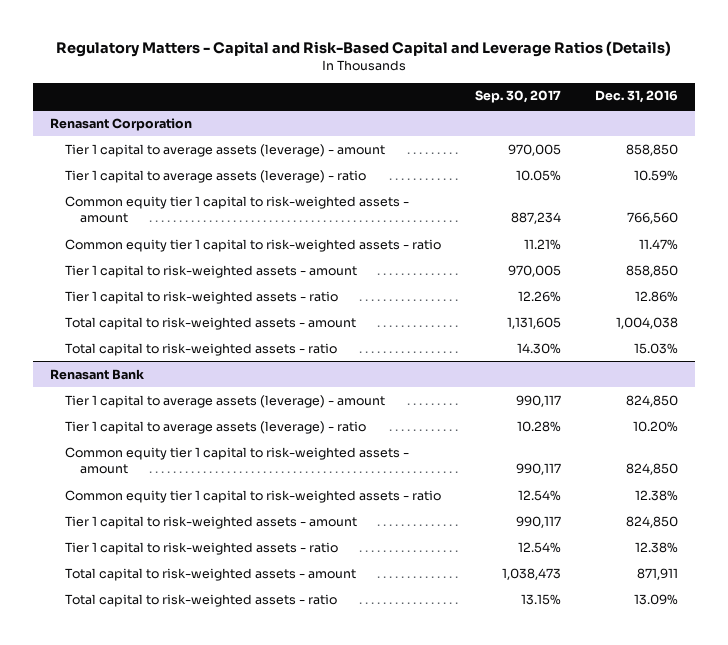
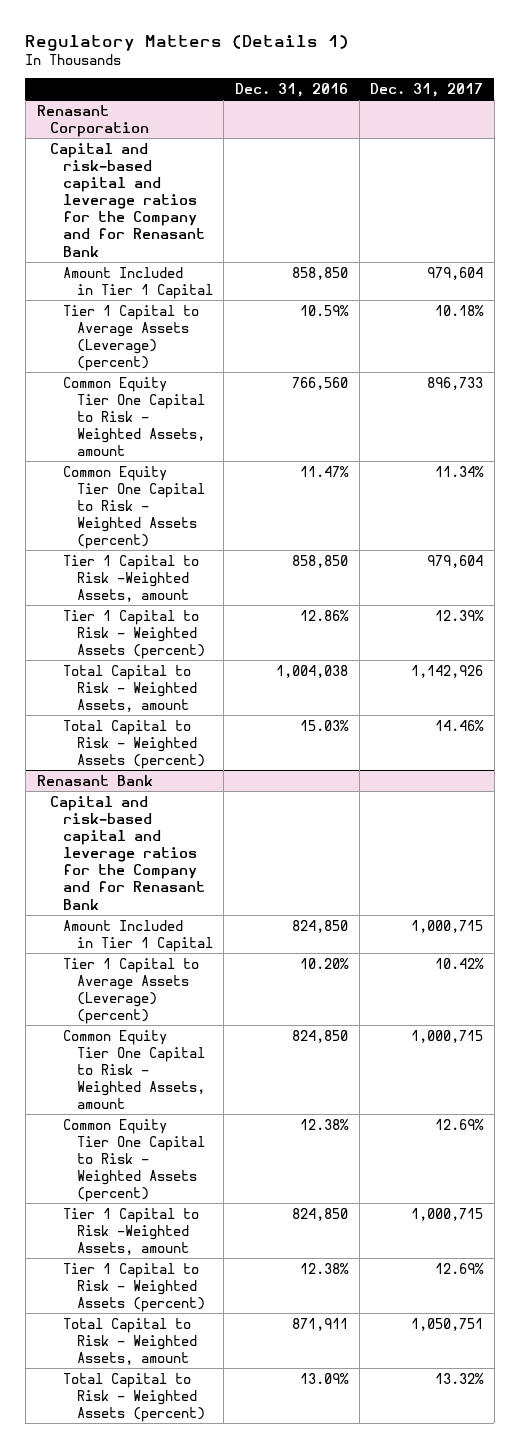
- Regulatory Matters - Capital and Risk-Based Capital and Leverage Ratios (Details)
+ Regulatory Matters (Details 1)
- | Sep. 30, 2017 | Dec. 31, 2016
+ | Dec. 31, 2016 | Dec. 31, 2017
@ Renasant Corporation
- Tier 1 capital to average assets (leverage) - amount | 970,005 | 858,850
- Tier 1 capital to average assets (leverage) - ratio | 10.05% | 10.59%
- Common equity tier 1 capital to risk-weighted assets - amount | 887,234 | 766,560
- Common equity tier 1 capital to risk-weighted assets - ratio | 11.21% | 11.47%
- Tier 1 capital to risk-weighted assets - amount | 970,005 | 858,850
- Tier 1 capital to risk-weighted assets - ratio | 12.26% | 12.86%
- Total capital to risk-weighted assets - amount | 1,131,605 | 1,004,038
- Total capital to risk-weighted assets - ratio | 14.30% | 15.03%
+ Capital and risk-based capital and leverage ratios for the Company and for Renasant Bank
+ Amount Included in Tier 1 Capital | 858,850 | 979,604
+ Tier 1 Capital to Average Assets (Leverage) (percent) | 10.59% | 10.18%
+ Common Equity Tier One Capital to Risk - Weighted Assets, amount | 766,560 | 896,733
+ Common Equity Tier One Capital to Risk - Weighted Assets (percent) | 11.47% | 11.34%
+ Tier 1 Capital to Risk -Weighted Assets, amount | 858,850 | 979,604
+ Tier 1 Capital to Risk - Weighted Assets (percent) | 12.86% | 12.39%
+ Total Capital to Risk - Weighted Assets, amount | 1,004,038 | 1,142,926
+ Total Capital to Risk - Weighted Assets (percent) | 15.03% | 14.46%
@ Renasant Bank
- Tier 1 capital to average assets (leverage) - amount | 990,117 | 824,850
- Tier 1 capital to average assets (leverage) - ratio | 10.28% | 10.20%
- Common equity tier 1 capital to risk-weighted assets - amount | 990,117 | 824,850
- Common equity tier 1 capital to risk-weighted assets - ratio | 12.54% | 12.38%
- Tier 1 capital to risk-weighted assets - amount | 990,117 | 824,850
- Tier 1 capital to risk-weighted assets - ratio | 12.54% | 12.38%
- Total capital to risk-weighted assets - amount | 1,038,473 | 871,911
- Total capital to risk-weighted assets - ratio | 13.15% | 13.09%
+ Capital and risk-based capital and leverage ratios for the Company and for Renasant Bank
+ Amount Included in Tier 1 Capital | 824,850 | 1,000,715
+ Tier 1 Capital to Average Assets (Leverage) (percent) | 10.20% | 10.42%
+ Common Equity Tier One Capital to Risk - Weighted Assets, amount | 824,850 | 1,000,715
+ Common Equity Tier One Capital to Risk - Weighted Assets (percent) | 12.38% | 12.69%
+ Tier 1 Capital to Risk -Weighted Assets, amount | 824,850 | 1,000,715
+ Tier 1 Capital to Risk - Weighted Assets (percent) | 12.38% | 12.69%
+ Total Capital to Risk - Weighted Assets, amount | 871,911 | 1,050,751
+ Total Capital to Risk - Weighted Assets (percent) | 13.09% | 13.32%

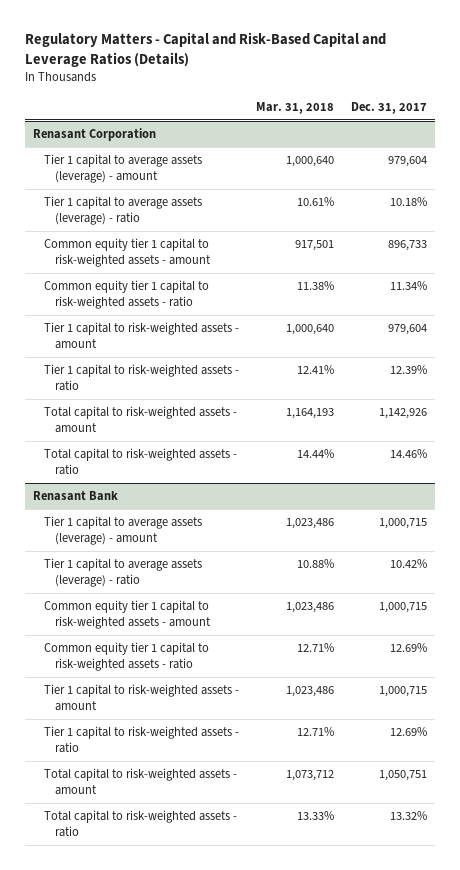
- Regulatory Matters (Details 1)
+ Regulatory Matters - Capital and Risk-Based Capital and Leverage Ratios (Details)
- | Dec. 31, 2016 | Dec. 31, 2017
+ | Mar. 31, 2018 | Dec. 31, 2017
@ Renasant Corporation
- Capital and risk-based capital and leverage ratios for the Company and for Renasant Bank
- Amount Included in Tier 1 Capital | 858,850 | 979,604
- Tier 1 Capital to Average Assets (Leverage) (percent) | 10.59% | 10.18%
- Common Equity Tier One Capital to Risk - Weighted Assets, amount | 766,560 | 896,733
- Common Equity Tier One Capital to Risk - Weighted Assets (percent) | 11.47% | 11.34%
- Tier 1 Capital to Risk -Weighted Assets, amount | 858,850 | 979,604
- Tier 1 Capital to Risk - Weighted Assets (percent) | 12.86% | 12.39%
- Total Capital to Risk - Weighted Assets, amount | 1,004,038 | 1,142,926
- Total Capital to Risk - Weighted Assets (percent) | 15.03% | 14.46%
+ Tier 1 capital to average assets (leverage) - amount | 1,000,640 | 979,604
+ Tier 1 capital to average assets (leverage) - ratio | 10.61% | 10.18%
+ Common equity tier 1 capital to risk-weighted assets - amount | 917,501 | 896,733
+ Common equity tier 1 capital to risk-weighted assets - ratio | 11.38% | 11.34%
+ Tier 1 capital to risk-weighted assets - amount | 1,000,640 | 979,604
+ Tier 1 capital to risk-weighted assets - ratio | 12.41% | 12.39%
+ Total capital to risk-weighted assets - amount | 1,164,193 | 1,142,926
+ Total capital to risk-weighted assets - ratio | 14.44% | 14.46%
@ Renasant Bank
- Capital and risk-based capital and leverage ratios for the Company and for Renasant Bank
- Amount Included in Tier 1 Capital | 824,850 | 1,000,715
- Tier 1 Capital to Average Assets (Leverage) (percent) | 10.20% | 10.42%
- Common Equity Tier One Capital to Risk - Weighted Assets, amount | 824,850 | 1,000,715
- Common Equity Tier One Capital to Risk - Weighted Assets (percent) | 12.38% | 12.69%
- Tier 1 Capital to Risk -Weighted Assets, amount | 824,850 | 1,000,715
- Tier 1 Capital to Risk - Weighted Assets (percent) | 12.38% | 12.69%
- Total Capital to Risk - Weighted Assets, amount | 871,911 | 1,050,751
- Total Capital to Risk - Weighted Assets (percent) | 13.09% | 13.32%
+ Tier 1 capital to average assets (leverage) - amount | 1,023,486 | 1,000,715
+ Tier 1 capital to average assets (leverage) - ratio | 10.88% | 10.42%
+ Common equity tier 1 capital to risk-weighted assets - amount | 1,023,486 | 1,000,715
+ Common equity tier 1 capital to risk-weighted assets - ratio | 12.71% | 12.69%
+ Tier 1 capital to risk-weighted assets - amount | 1,023,486 | 1,000,715
+ Tier 1 capital to risk-weighted assets - ratio | 12.71% | 12.69%
+ Total capital to risk-weighted assets - amount | 1,073,712 | 1,050,751
+ Total capital to risk-weighted assets - ratio | 13.33% | 13.32%

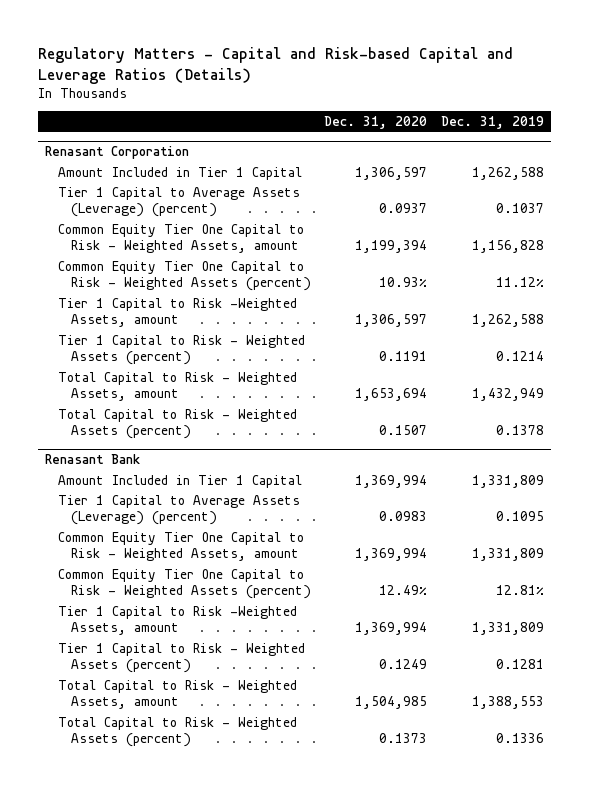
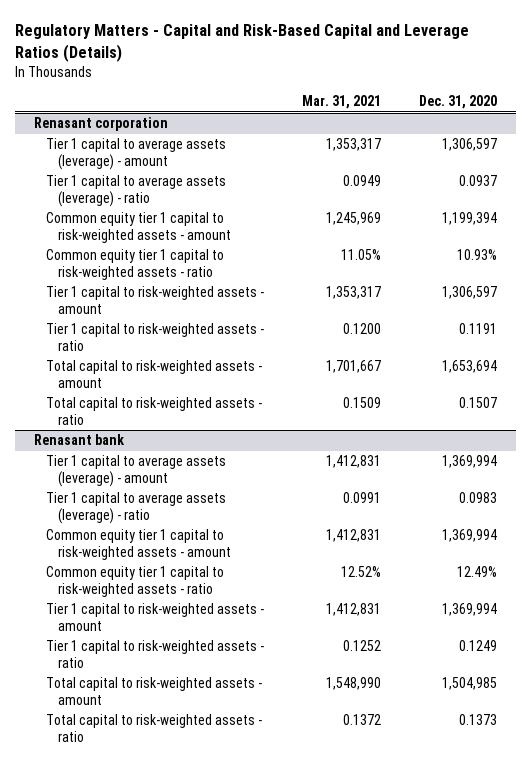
- Regulatory Matters - Capital and Risk-based Capital and Leverage Ratios (Details)
+ Regulatory Matters - Capital and Risk-Based Capital and Leverage Ratios (Details)
- | Dec. 31, 2020 | Dec. 31, 2019
+ | Mar. 31, 2021 | Dec. 31, 2020
- Renasant Corporation
- Amount Included in Tier 1 Capital | 1,306,597 | 1,262,588
- Tier 1 Capital to Average Assets (Leverage) (percent) | 0.0937 | 0.1037
- Common Equity Tier One Capital to Risk - Weighted Assets, amount | 1,199,394 | 1,156,828
- Common Equity Tier One Capital to Risk - Weighted Assets (percent) | 10.93% | 11.12%
- Tier 1 Capital to Risk -Weighted Assets, amount | 1,306,597 | 1,262,588
- Tier 1 Capital to Risk - Weighted Assets (percent) | 0.1191 | 0.1214
- Total Capital to Risk - Weighted Assets, amount | 1,653,694 | 1,432,949
- Total Capital to Risk - Weighted Assets (percent) | 0.1507 | 0.1378
- Renasant Bank
- Amount Included in Tier 1 Capital | 1,369,994 | 1,331,809
- Tier 1 Capital to Average Assets (Leverage) (percent) | 0.0983 | 0.1095
- Common Equity Tier One Capital to Risk - Weighted Assets, amount | 1,369,994 | 1,331,809
- Common Equity Tier One Capital to Risk - Weighted Assets (percent) | 12.49% | 12.81%
- Tier 1 Capital to Risk -Weighted Assets, amount | 1,369,994 | 1,331,809
- Tier 1 Capital to Risk - Weighted Assets (percent) | 0.1249 | 0.1281
- Total Capital to Risk - Weighted Assets, amount | 1,504,985 | 1,388,553
- Total Capital to Risk - Weighted Assets (percent) | 0.1373 | 0.1336
+ Renasant corporation
+ Tier 1 capital to average assets (leverage) - amount | 1,353,317 | 1,306,597
+ Tier 1 capital to average assets (leverage) - ratio | 0.0949 | 0.0937
+ Common equity tier 1 capital to risk-weighted assets - amount | 1,245,969 | 1,199,394
+ Common equity tier 1 capital to risk-weighted assets - ratio | 11.05% | 10.93%
+ Tier 1 capital to risk-weighted assets - amount | 1,353,317 | 1,306,597
+ Tier 1 capital to risk-weighted assets - ratio | 0.1200 | 0.1191
+ Total capital to risk-weighted assets - amount | 1,701,667 | 1,653,694
+ Total capital to risk-weighted assets - ratio | 0.1509 | 0.1507
+ Renasant bank
+ Tier 1 capital to average assets (leverage) - amount | 1,412,831 | 1,369,994
+ Tier 1 capital to average assets (leverage) - ratio | 0.0991 | 0.0983
+ Common equity tier 1 capital to risk-weighted assets - amount | 1,412,831 | 1,369,994
+ Common equity tier 1 capital to risk-weighted assets - ratio | 12.52% | 12.49%
+ Tier 1 capital to risk-weighted assets - amount | 1,412,831 | 1,369,994
+ Tier 1 capital to risk-weighted assets - ratio | 0.1252 | 0.1249
+ Total capital to risk-weighted assets - amount | 1,548,990 | 1,504,985
+ Total capital to risk-weighted assets - ratio | 0.1372 | 0.1373

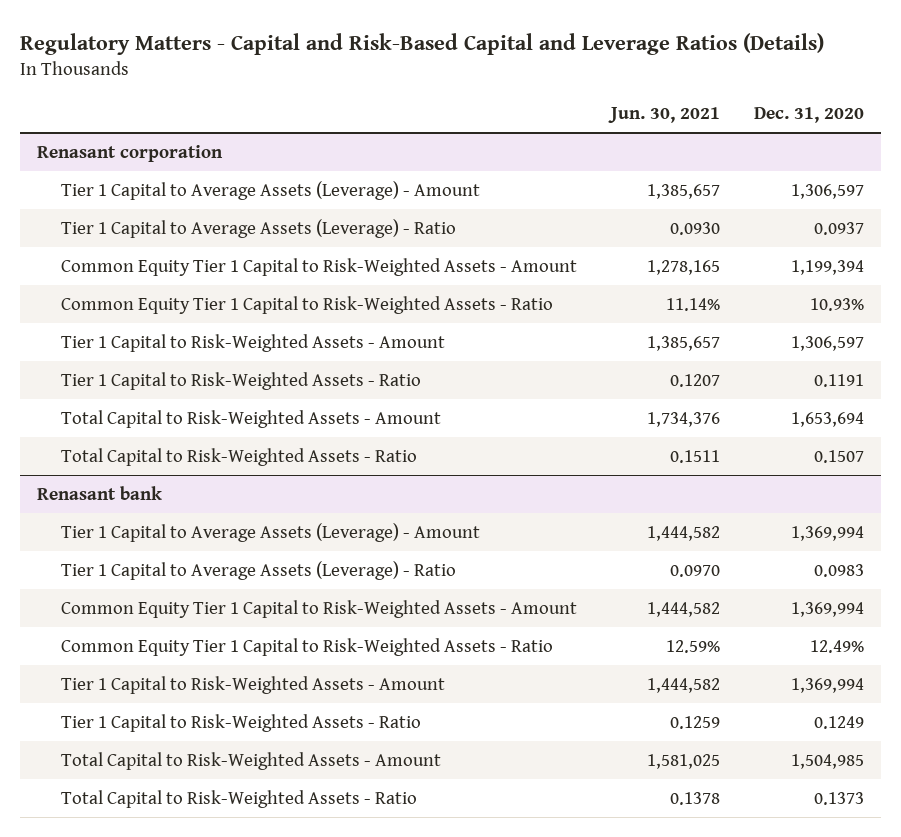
- | Mar. 31, 2021 | Dec. 31, 2020
+ | Jun. 30, 2021 | Dec. 31, 2020
@ Renasant corporation
- Tier 1 capital to average assets (leverage) - amount | 1,353,317 | 1,306,597
- Tier 1 capital to average assets (leverage) - ratio | 0.0949 | 0.0937
- Common equity tier 1 capital to risk-weighted assets - amount | 1,245,969 | 1,199,394
- Common equity tier 1 capital to risk-weighted assets - ratio | 11.05% | 10.93%
- Tier 1 capital to risk-weighted assets - amount | 1,353,317 | 1,306,597
- Tier 1 capital to risk-weighted assets - ratio | 0.1200 | 0.1191
- Total capital to risk-weighted assets - amount | 1,701,667 | 1,653,694
- Total capital to risk-weighted assets - ratio | 0.1509 | 0.1507
+ Tier 1 Capital to Average Assets (Leverage) - Amount | 1,385,657 | 1,306,597
+ Tier 1 Capital to Average Assets (Leverage) - Ratio | 0.0930 | 0.0937
+ Common Equity Tier 1 Capital to Risk-Weighted Assets - Amount | 1,278,165 | 1,199,394
+ Common Equity Tier 1 Capital to Risk-Weighted Assets - Ratio | 11.14% | 10.93%
+ Tier 1 Capital to Risk-Weighted Assets - Amount | 1,385,657 | 1,306,597
+ Tier 1 Capital to Risk-Weighted Assets - Ratio | 0.1207 | 0.1191
+ Total Capital to Risk-Weighted Assets - Amount | 1,734,376 | 1,653,694
+ Total Capital to Risk-Weighted Assets - Ratio | 0.1511 | 0.1507
@ Renasant bank
- Tier 1 capital to average assets (leverage) - amount | 1,412,831 | 1,369,994
- Tier 1 capital to average assets (leverage) - ratio | 0.0991 | 0.0983
- Common equity tier 1 capital to risk-weighted assets - amount | 1,412,831 | 1,369,994
- Common equity tier 1 capital to risk-weighted assets - ratio | 12.52% | 12.49%
- Tier 1 capital to risk-weighted assets - amount | 1,412,831 | 1,369,994
- Tier 1 capital to risk-weighted assets - ratio | 0.1252 | 0.1249
- Total capital to risk-weighted assets - amount | 1,548,990 | 1,504,985
- Total capital to risk-weighted assets - ratio | 0.1372 | 0.1373
+ Tier 1 Capital to Average Assets (Leverage) - Amount | 1,444,582 | 1,369,994
+ Tier 1 Capital to Average Assets (Leverage) - Ratio | 0.0970 | 0.0983
+ Common Equity Tier 1 Capital to Risk-Weighted Assets - Amount | 1,444,582 | 1,369,994
+ Common Equity Tier 1 Capital to Risk-Weighted Assets - Ratio | 12.59% | 12.49%
+ Tier 1 Capital to Risk-Weighted Assets - Amount | 1,444,582 | 1,369,994
+ Tier 1 Capital to Risk-Weighted Assets - Ratio | 0.1259 | 0.1249
+ Total Capital to Risk-Weighted Assets - Amount | 1,581,025 | 1,504,985
+ Total Capital to Risk-Weighted Assets - Ratio | 0.1378 | 0.1373

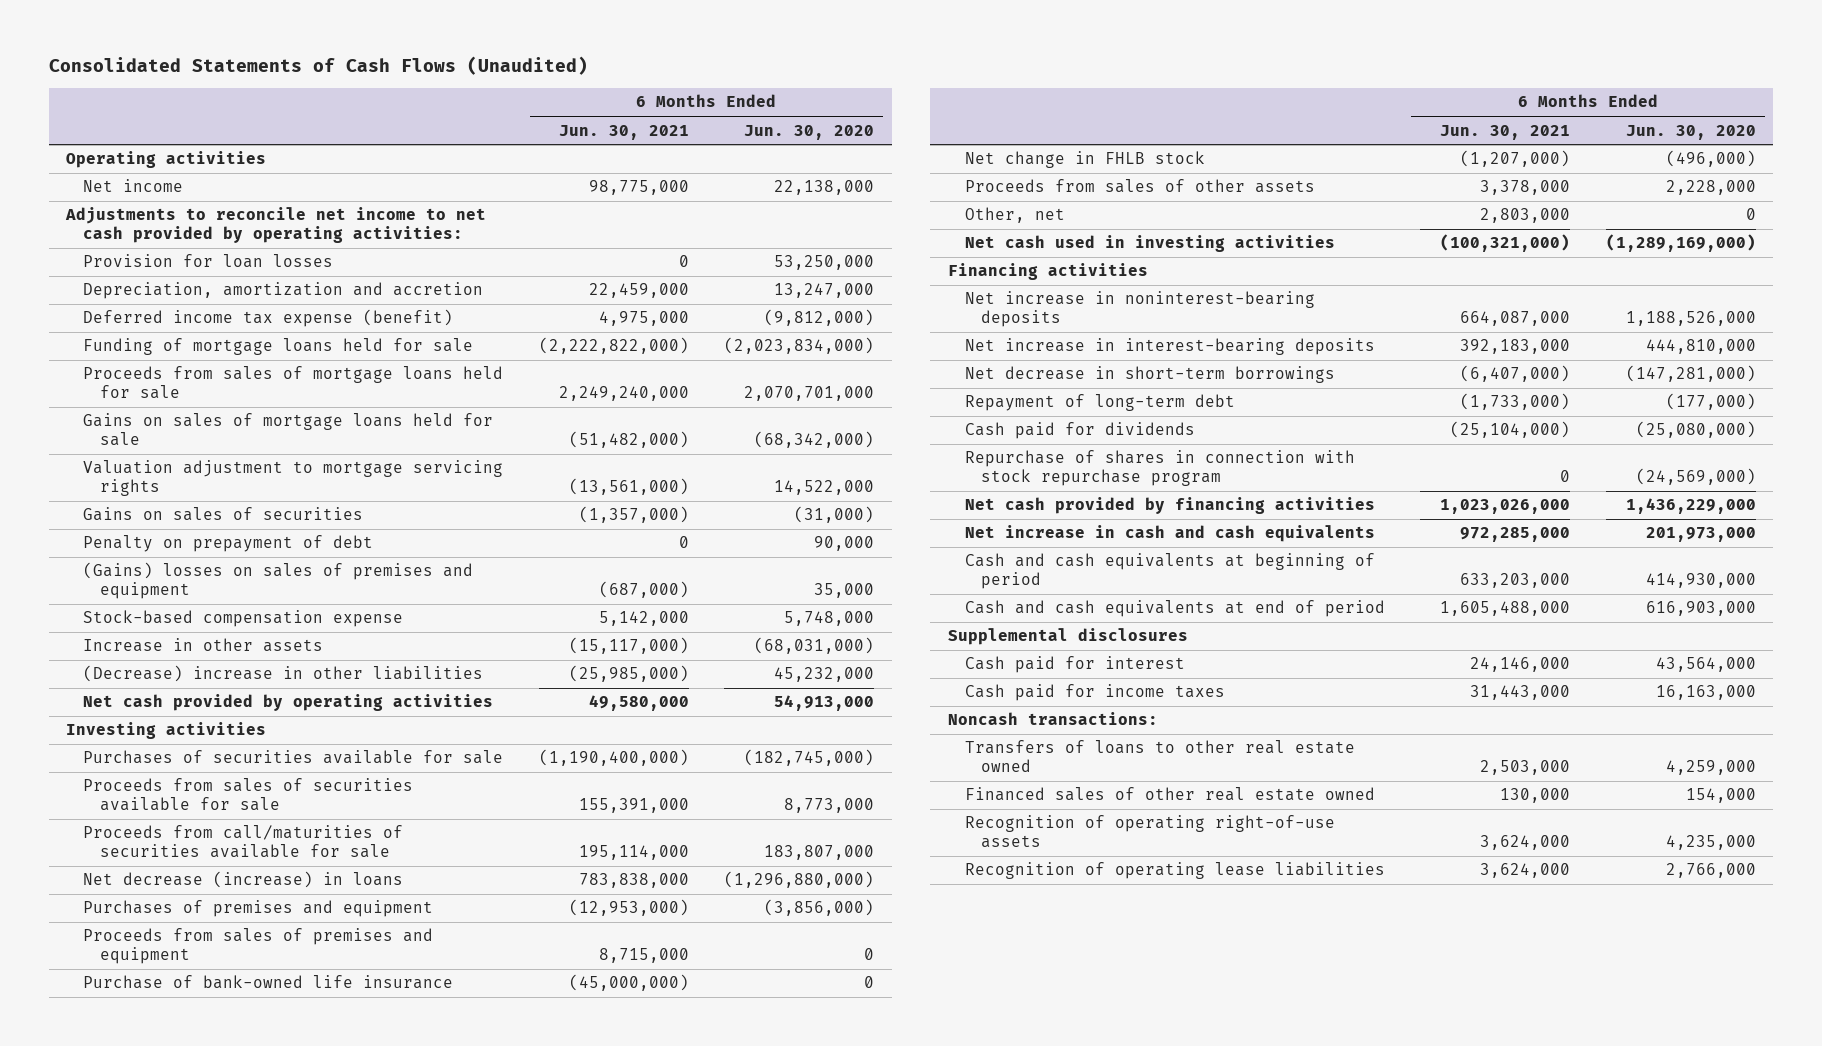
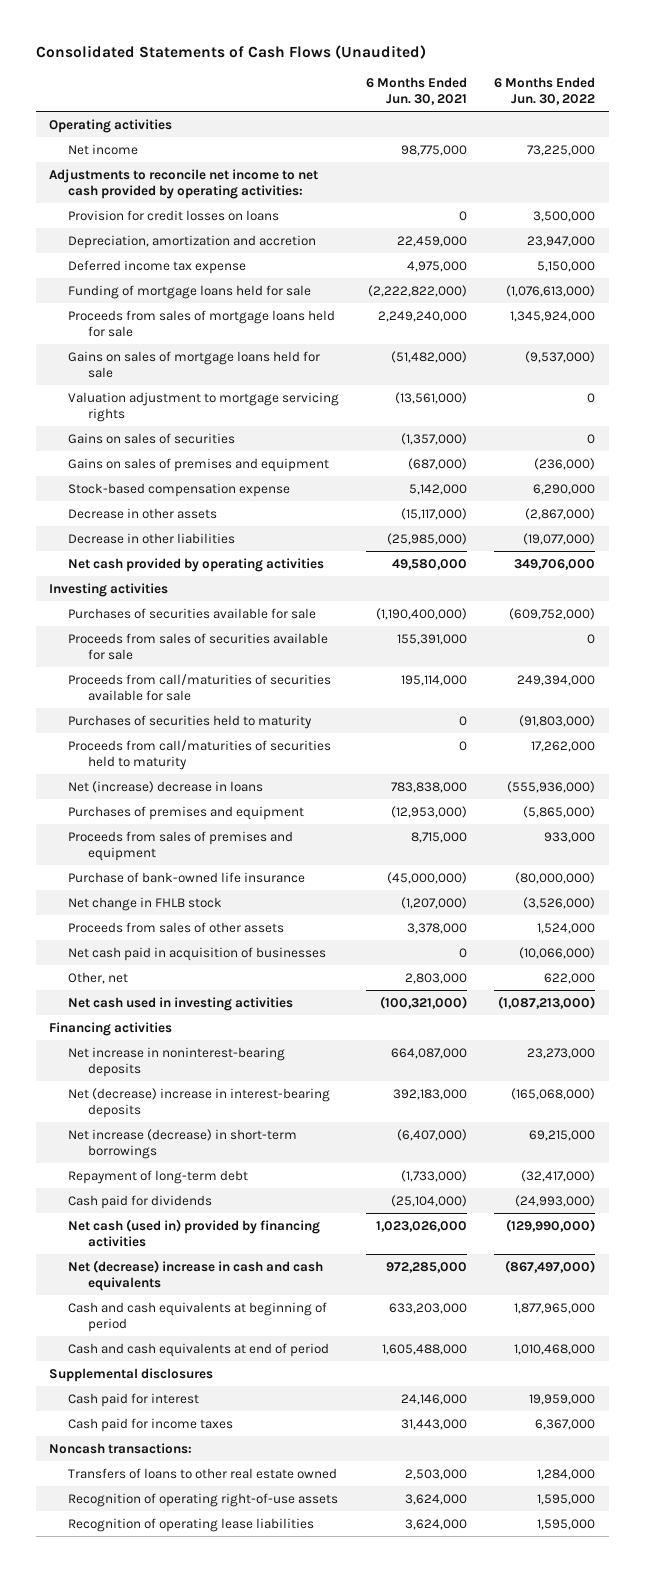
- | 6 Months Ended Jun. 30, 2021 | 6 Months Ended Jun. 30, 2020
+ | 6 Months Ended Jun. 30, 2021 | 6 Months Ended Jun. 30, 2022
- Provision for loan losses | 0 | 53,250,000
+ Provision for credit losses on loans | 0 | 3,500,000
- Deferred income tax expense (benefit) | 4,975,000 | (9,812,000)
+ Deferred income tax expense | 4,975,000 | 5,150,000
- Penalty on prepayment of debt | 0 | 90,000
- (Gains) losses on sales of premises and equipment | (687,000) | 35,000
+ Gains on sales of premises and equipment | (687,000) | (236,000)
- Increase in other assets | (15,117,000) | (68,031,000)
- (Decrease) increase in other liabilities | (25,985,000) | 45,232,000
+ Decrease in other assets | (15,117,000) | (2,867,000)
+ Decrease in other liabilities | (25,985,000) | (19,077,000)
- Net decrease (increase) in loans | 783,838,000 | (1,296,880,000)
+ Purchases of securities held to maturity | 0 | (91,803,000)
+ Proceeds from call/maturities of securities held to maturity | 0 | 17,262,000
+ Net (increase) decrease in loans | 783,838,000 | (555,936,000)
+ Net cash paid in acquisition of businesses | 0 | (10,066,000)
- Net increase in interest-bearing deposits | 392,183,000 | 444,810,000
- Net decrease in short-term borrowings | (6,407,000) | (147,281,000)
+ Net (decrease) increase in interest-bearing deposits | 392,183,000 | (165,068,000)
+ Net increase (decrease) in short-term borrowings | (6,407,000) | 69,215,000
- Repurchase of shares in connection with stock repurchase program | 0 | (24,569,000)
- Net cash provided by financing activities | 1,023,026,000 | 1,436,229,000
- Net increase in cash and cash equivalents | 972,285,000 | 201,973,000
+ Net cash (used in) provided by financing activities | 1,023,026,000 | (129,990,000)
+ Net (decrease) increase in cash and cash equivalents | 972,285,000 | (867,497,000)
- Financed sales of other real estate owned | 130,000 | 154,000

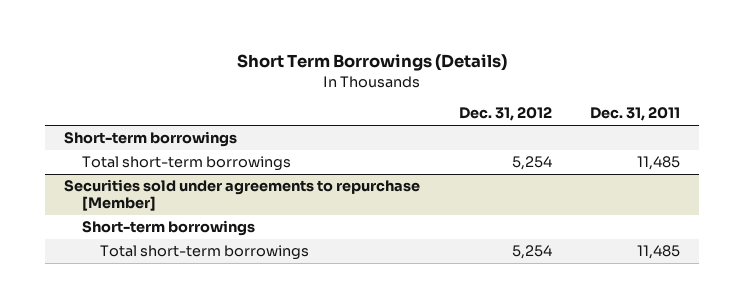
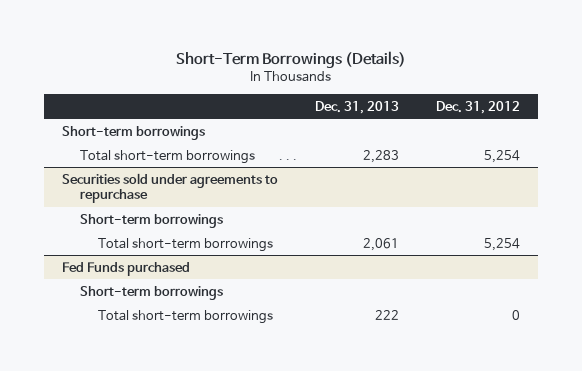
- Short Term Borrowings (Details)
+ Short-Term Borrowings (Details)
- | Dec. 31, 2012 | Dec. 31, 2011
+ | Dec. 31, 2013 | Dec. 31, 2012
- Securities sold under agreements to repurchase [Member]
+ Securities sold under agreements to repurchase
+ Fed Funds purchased
+ Short-term borrowings
+ Total short-term borrowings | 222 | 0

